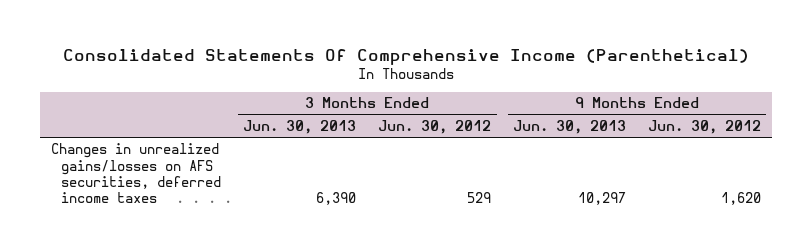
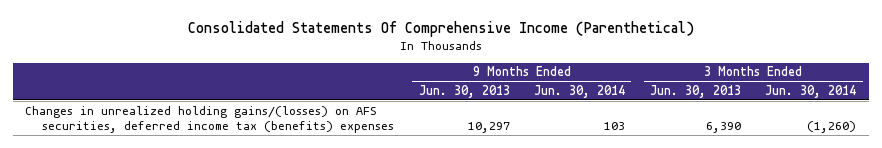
- | 3 Months Ended Jun. 30, 2013 | 3 Months Ended Jun. 30, 2012 | 9 Months Ended Jun. 30, 2013 | 9 Months Ended Jun. 30, 2012
+ | 9 Months Ended Jun. 30, 2013 | 9 Months Ended Jun. 30, 2014 | 3 Months Ended Jun. 30, 2013 | 3 Months Ended Jun. 30, 2014
- Changes in unrealized gains/losses on AFS securities, deferred income taxes | 6,390 | 529 | 10,297 | 1,620
+ Changes in unrealized holding gains/(losses) on AFS securities, deferred income tax (benefits) expenses | 10,297 | 103 | 6,390 | (1,260)

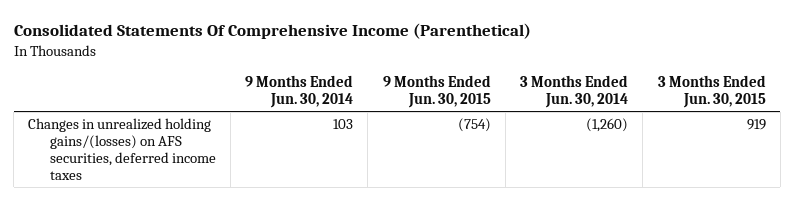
- | 9 Months Ended Jun. 30, 2013 | 9 Months Ended Jun. 30, 2014 | 3 Months Ended Jun. 30, 2013 | 3 Months Ended Jun. 30, 2014
+ | 9 Months Ended Jun. 30, 2014 | 9 Months Ended Jun. 30, 2015 | 3 Months Ended Jun. 30, 2014 | 3 Months Ended Jun. 30, 2015
- Changes in unrealized holding gains/(losses) on AFS securities, deferred income tax (benefits) expenses | 10,297 | 103 | 6,390 | (1,260)
+ Changes in unrealized holding gains/(losses) on AFS securities, deferred income taxes | 103 | (754) | (1,260) | 919

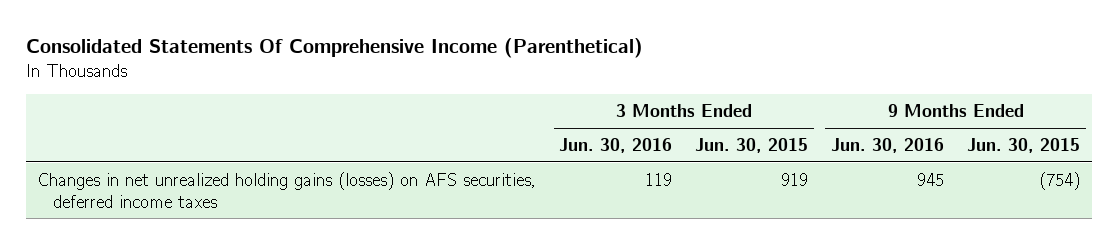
- | 9 Months Ended Jun. 30, 2014 | 9 Months Ended Jun. 30, 2015 | 3 Months Ended Jun. 30, 2014 | 3 Months Ended Jun. 30, 2015
+ | 3 Months Ended Jun. 30, 2016 | 3 Months Ended Jun. 30, 2015 | 9 Months Ended Jun. 30, 2016 | 9 Months Ended Jun. 30, 2015
- Changes in unrealized holding gains/(losses) on AFS securities, deferred income taxes | 103 | (754) | (1,260) | 919
+ Changes in net unrealized holding gains (losses) on AFS securities, deferred income taxes | 119 | 919 | 945 | (754)

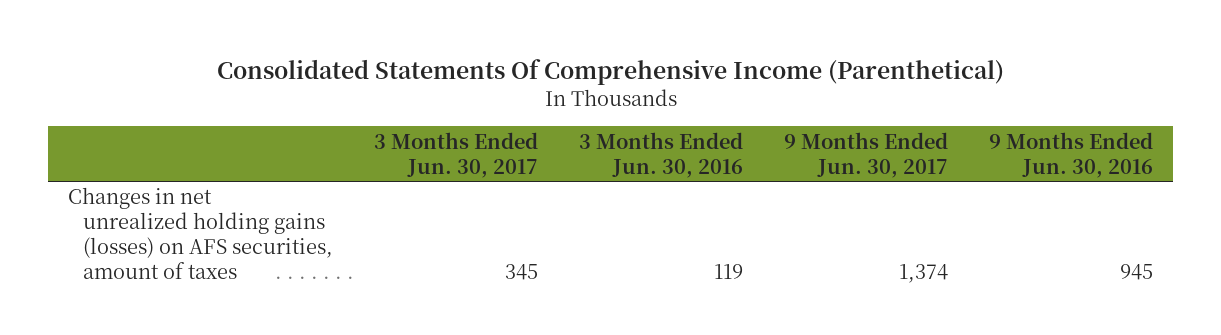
- | 3 Months Ended Jun. 30, 2016 | 3 Months Ended Jun. 30, 2015 | 9 Months Ended Jun. 30, 2016 | 9 Months Ended Jun. 30, 2015
+ | 3 Months Ended Jun. 30, 2017 | 3 Months Ended Jun. 30, 2016 | 9 Months Ended Jun. 30, 2017 | 9 Months Ended Jun. 30, 2016
- Changes in net unrealized holding gains (losses) on AFS securities, deferred income taxes | 119 | 919 | 945 | (754)
+ Changes in net unrealized holding gains (losses) on AFS securities, amount of taxes | 345 | 119 | 1,374 | 945

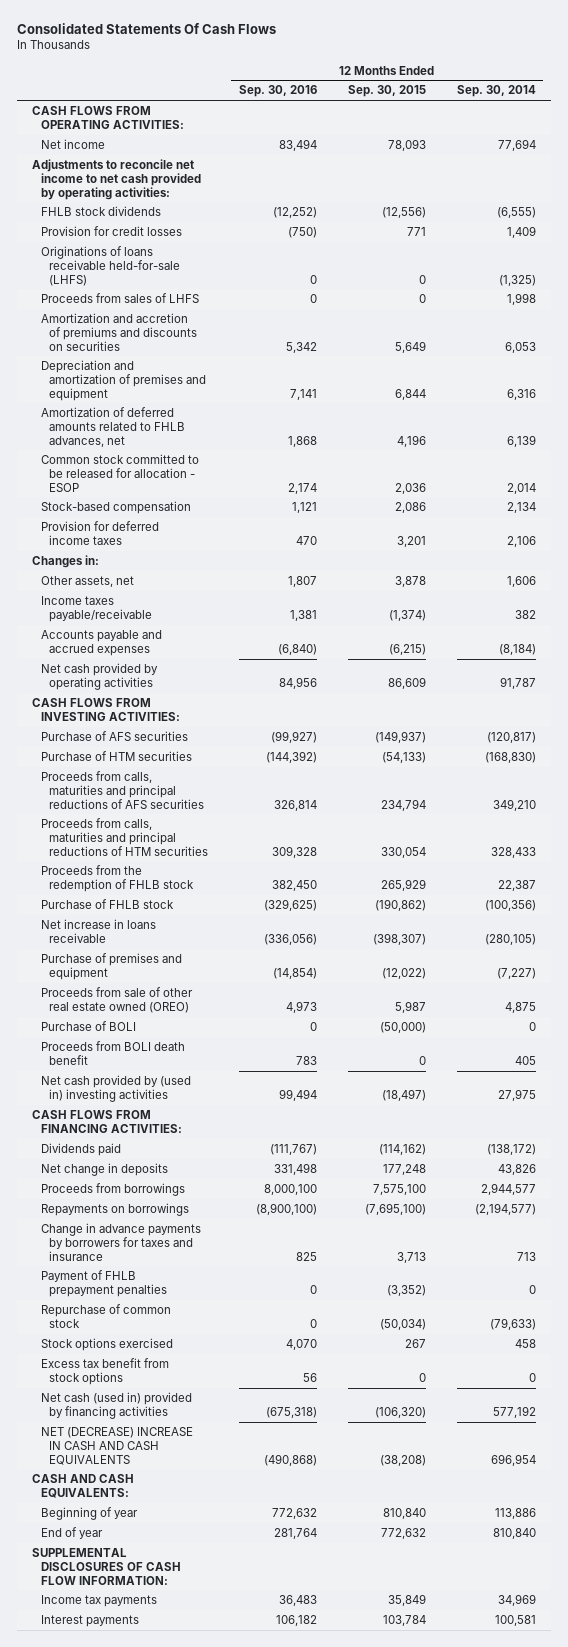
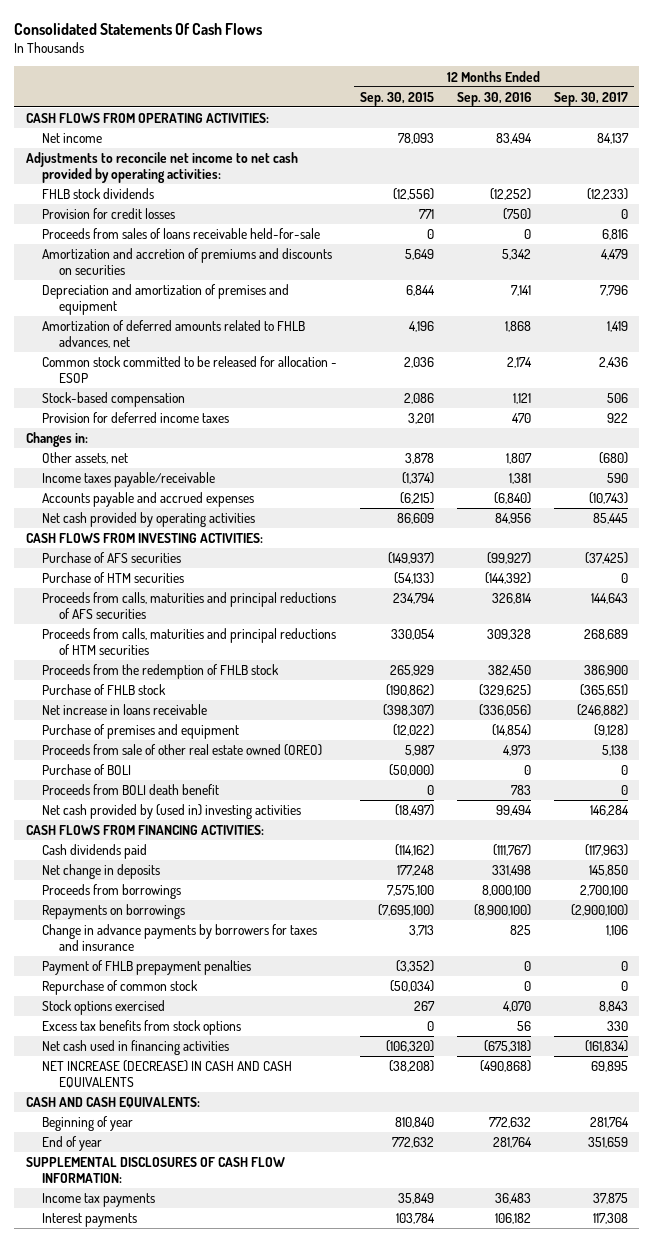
- | 12 Months Ended Sep. 30, 2016 | 12 Months Ended Sep. 30, 2015 | 12 Months Ended Sep. 30, 2014
+ | 12 Months Ended Sep. 30, 2015 | 12 Months Ended Sep. 30, 2016 | 12 Months Ended Sep. 30, 2017
- Originations of loans receivable held-for-sale (LHFS) | 0 | 0 | (1,325)
- Proceeds from sales of LHFS | 0 | 0 | 1,998
+ Proceeds from sales of loans receivable held-for-sale | 0 | 0 | 6,816
- Dividends paid | (111,767) | (114,162) | (138,172)
+ Cash dividends paid | (114,162) | (111,767) | (117,963)
- Excess tax benefit from stock options | 56 | 0 | 0
- Net cash (used in) provided by financing activities | (675,318) | (106,320) | 577,192
- NET (DECREASE) INCREASE IN CASH AND CASH EQUIVALENTS | (490,868) | (38,208) | 696,954
+ Excess tax benefits from stock options | 0 | 56 | 330
+ Net cash used in financing activities | (106,320) | (675,318) | (161,834)
+ NET INCREASE (DECREASE) IN CASH AND CASH EQUIVALENTS | (38,208) | (490,868) | 69,895

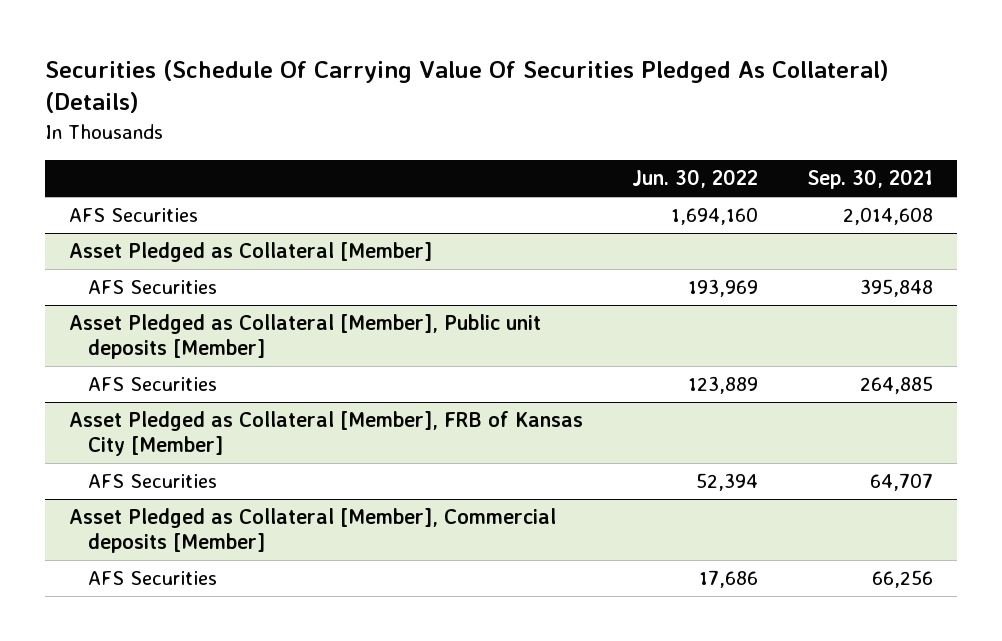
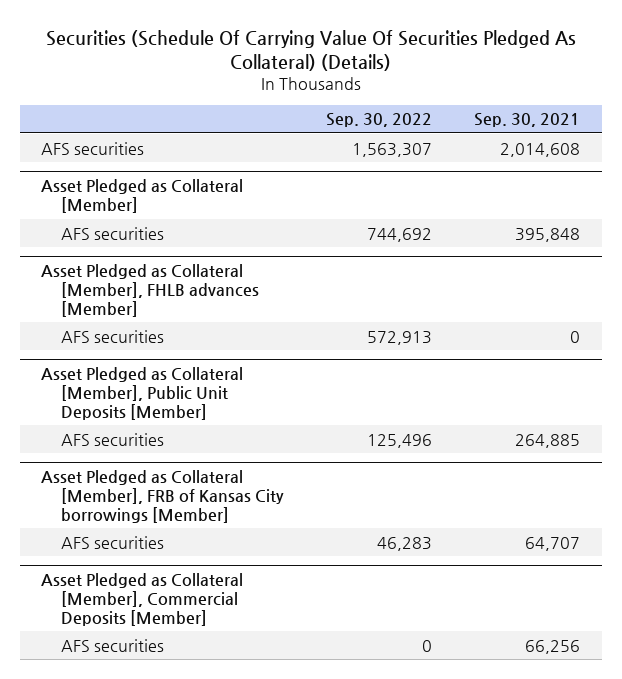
- | Jun. 30, 2022 | Sep. 30, 2021
+ | Sep. 30, 2022 | Sep. 30, 2021
- AFS Securities | 1,694,160 | 2,014,608
+ AFS securities | 1,563,307 | 2,014,608
@ Asset Pledged as Collateral [Member]
- AFS Securities | 193,969 | 395,848
- Asset Pledged as Collateral [Member], Public unit deposits [Member]
- AFS Securities | 123,889 | 264,885
- Asset Pledged as Collateral [Member], FRB of Kansas City [Member]
- AFS Securities | 52,394 | 64,707
- Asset Pledged as Collateral [Member], Commercial deposits [Member]
- AFS Securities | 17,686 | 66,256
@ Asset Pledged as Collateral [Member]
+ AFS securities | 744,692 | 395,848
+ Asset Pledged as Collateral [Member], FHLB advances [Member]
+ AFS securities | 572,913 | 0
+ Asset Pledged as Collateral [Member], Public Unit Deposits [Member]
+ AFS securities | 125,496 | 264,885
+ Asset Pledged as Collateral [Member], FRB of Kansas City borrowings [Member]
+ AFS securities | 46,283 | 64,707
+ Asset Pledged as Collateral [Member], Commercial Deposits [Member]
+ AFS securities | 0 | 66,256

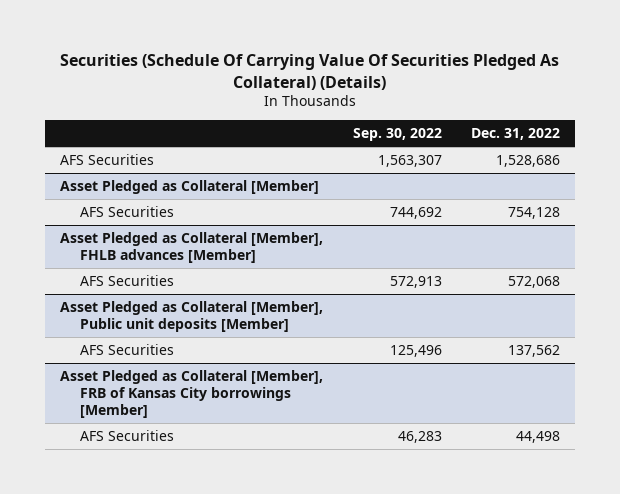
- | Sep. 30, 2022 | Sep. 30, 2021
+ | Sep. 30, 2022 | Dec. 31, 2022
- AFS securities | 1,563,307 | 2,014,608
+ AFS Securities | 1,563,307 | 1,528,686
@ Asset Pledged as Collateral [Member]
- AFS securities | 744,692 | 395,848
+ AFS Securities | 744,692 | 754,128
@ Asset Pledged as Collateral [Member], FHLB advances [Member]
- AFS securities | 572,913 | 0
- Asset Pledged as Collateral [Member], Public Unit Deposits [Member]
- AFS securities | 125,496 | 264,885
@ Asset Pledged as Collateral [Member], FHLB advances [Member]
+ AFS Securities | 572,913 | 572,068
+ Asset Pledged as Collateral [Member], Public unit deposits [Member]
+ AFS Securities | 125,496 | 137,562
@ Asset Pledged as Collateral [Member], FRB of Kansas City borrowings [Member]
- AFS securities | 46,283 | 64,707
- Asset Pledged as Collateral [Member], Commercial Deposits [Member]
- AFS securities | 0 | 66,256
@ Asset Pledged as Collateral [Member], FRB of Kansas City borrowings [Member]
+ AFS Securities | 46,283 | 44,498

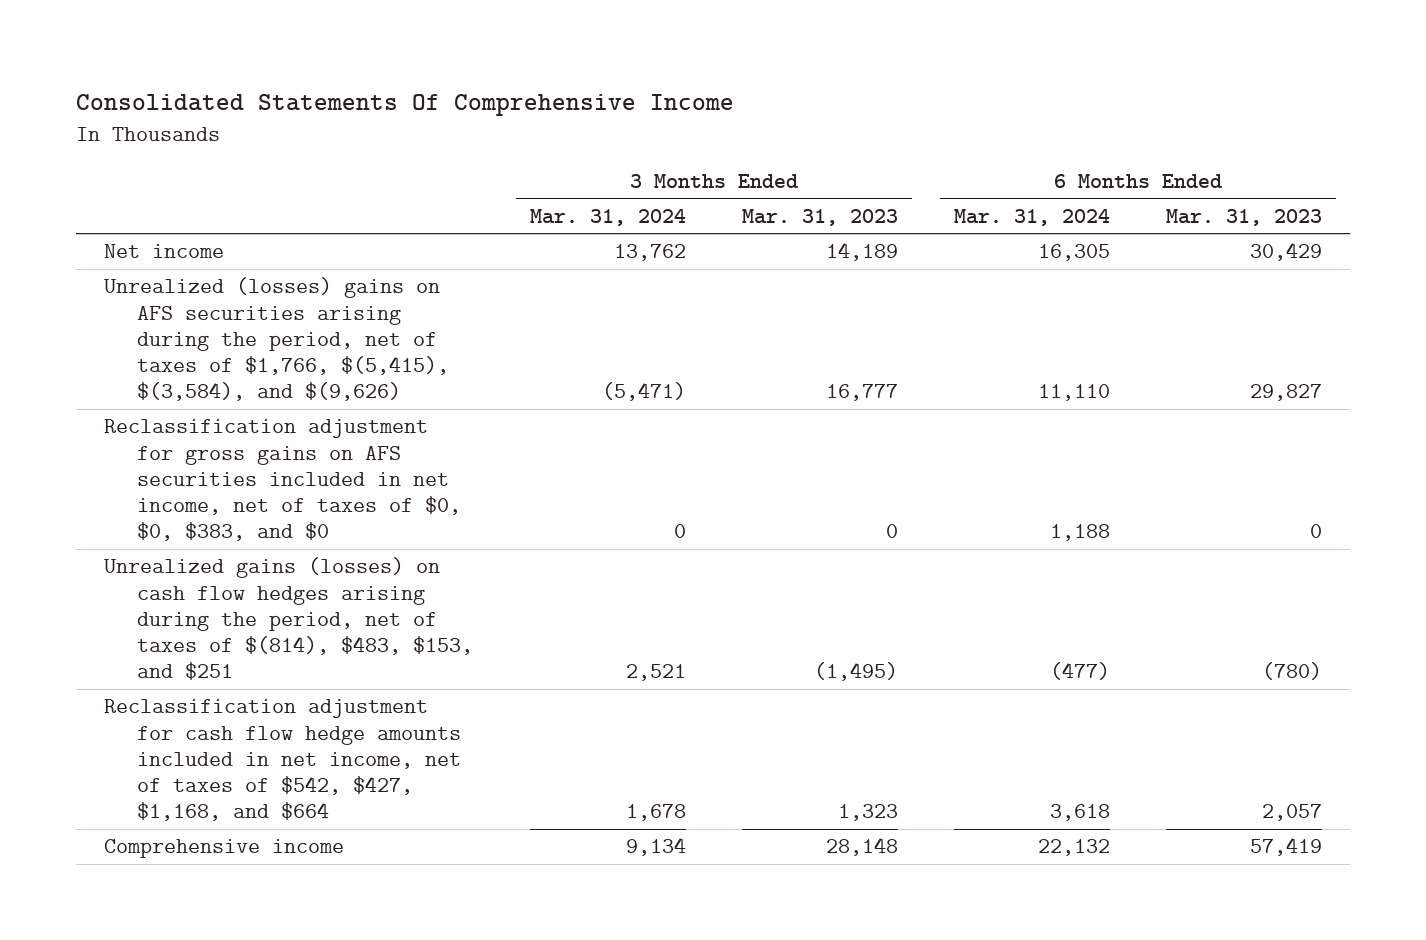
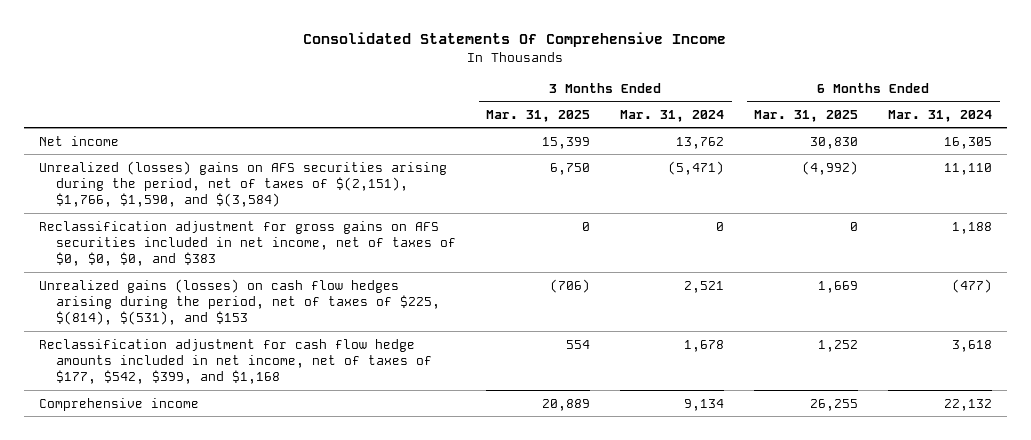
- | 3 Months Ended Mar. 31, 2024 | 3 Months Ended Mar. 31, 2023 | 6 Months Ended Mar. 31, 2024 | 6 Months Ended Mar. 31, 2023
+ | 3 Months Ended Mar. 31, 2025 | 3 Months Ended Mar. 31, 2024 | 6 Months Ended Mar. 31, 2025 | 6 Months Ended Mar. 31, 2024
- Unrealized (losses) gains on AFS securities arising during the period, net of taxes of $1,766, $(5,415), $(3,584), and $(9,626) | (5,471) | 16,777 | 11,110 | 29,827
- Reclassification adjustment for gross gains on AFS securities included in net income, net of taxes of $0, $0, $383, and $0 | 0 | 0 | 1,188 | 0
- Unrealized gains (losses) on cash flow hedges arising during the period, net of taxes of $(814), $483, $153, and $251 | 2,521 | (1,495) | (477) | (780)
- Reclassification adjustment for cash flow hedge amounts included in net income, net of taxes of $542, $427, $1,168, and $664 | 1,678 | 1,323 | 3,618 | 2,057
+ Unrealized (losses) gains on AFS securities arising during the period, net of taxes of $(2,151), $1,766, $1,590, and $(3,584) | 6,750 | (5,471) | (4,992) | 11,110
+ Reclassification adjustment for gross gains on AFS securities included in net income, net of taxes of $0, $0, $0, and $383 | 0 | 0 | 0 | 1,188
+ Unrealized gains (losses) on cash flow hedges arising during the period, net of taxes of $225, $(814), $(531), and $153 | (706) | 2,521 | 1,669 | (477)
+ Reclassification adjustment for cash flow hedge amounts included in net income, net of taxes of $177, $542, $399, and $1,168 | 554 | 1,678 | 1,252 | 3,618

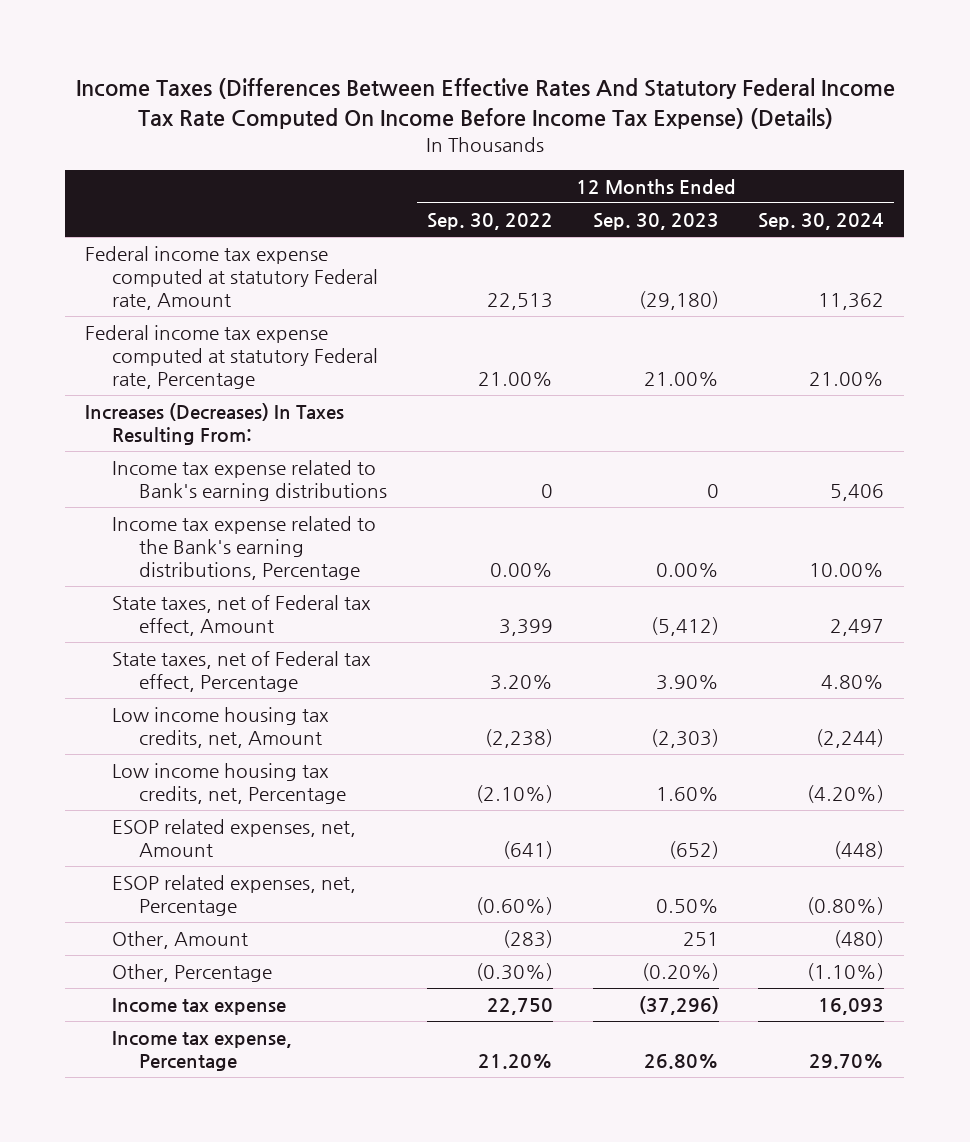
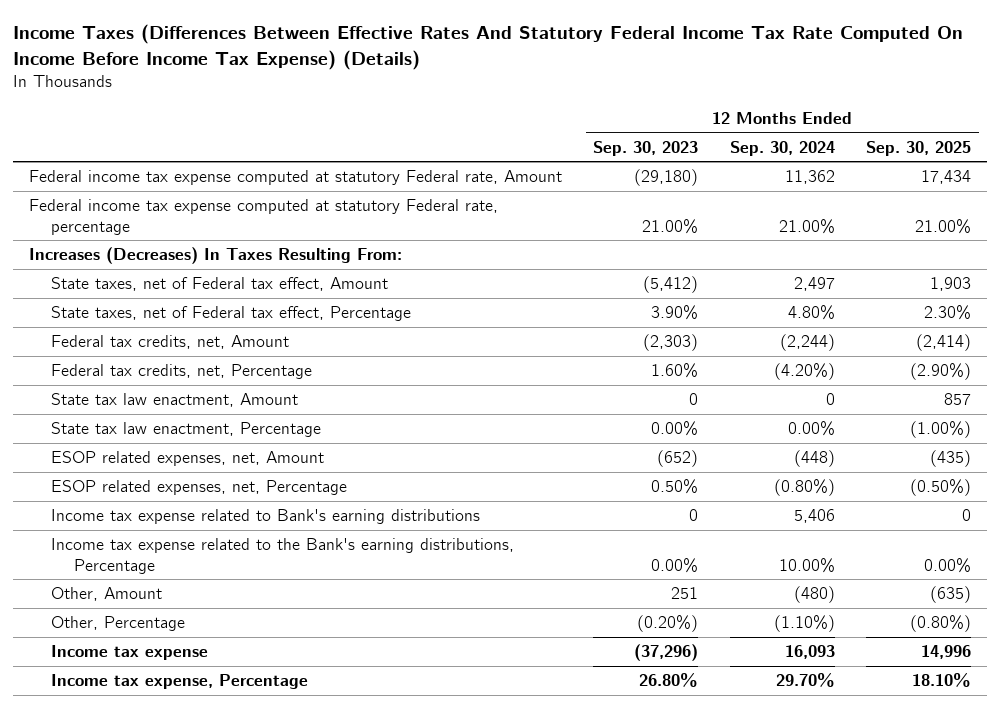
- | 12 Months Ended Sep. 30, 2022 | 12 Months Ended Sep. 30, 2023 | 12 Months Ended Sep. 30, 2024
+ | 12 Months Ended Sep. 30, 2023 | 12 Months Ended Sep. 30, 2024 | 12 Months Ended Sep. 30, 2025
- Federal income tax expense computed at statutory Federal rate, Percentage | 21.00% | 21.00% | 21.00%
+ Federal income tax expense computed at statutory Federal rate, percentage | 21.00% | 21.00% | 21.00%
- Low income housing tax credits, net, Amount | (2,238) | (2,303) | (2,244)
- Low income housing tax credits, net, Percentage | (2.10%) | 1.60% | (4.20%)
+ Federal tax credits, net, Amount | (2,303) | (2,244) | (2,414)
+ Federal tax credits, net, Percentage | 1.60% | (4.20%) | (2.90%)
+ State tax law enactment, Amount | 0 | 0 | 857
+ State tax law enactment, Percentage | 0.00% | 0.00% | (1.00%)
moved down: Income tax expense related to Bank's earning distributions | 0 | 5,406 | 0
moved down: Income tax expense related to the Bank's earning distributions, Percentage | 0.00% | 10.00% | 0.00%

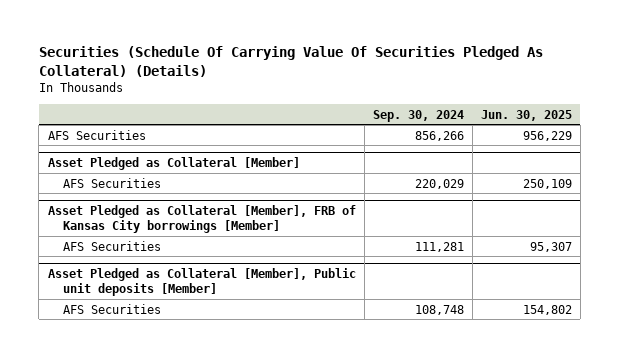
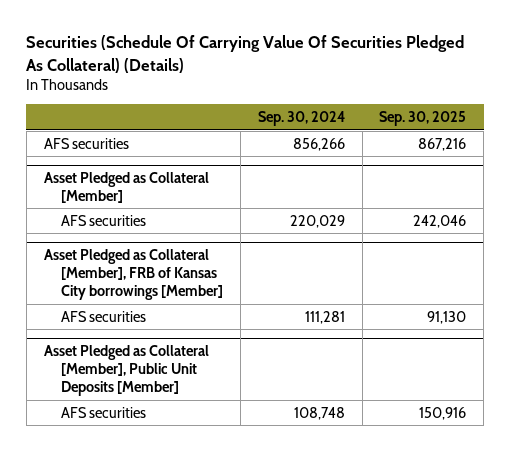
- | Sep. 30, 2024 | Jun. 30, 2025
+ | Sep. 30, 2024 | Sep. 30, 2025
- AFS Securities | 856,266 | 956,229
+ AFS securities | 856,266 | 867,216
@ Asset Pledged as Collateral [Member]
- AFS Securities | 220,029 | 250,109
+ AFS securities | 220,029 | 242,046
@ Asset Pledged as Collateral [Member], FRB of Kansas City borrowings [Member]
- AFS Securities | 111,281 | 95,307
- Asset Pledged as Collateral [Member], Public unit deposits [Member]
- AFS Securities | 108,748 | 154,802
@ Asset Pledged as Collateral [Member], FRB of Kansas City borrowings [Member]
+ AFS securities | 111,281 | 91,130
+ Asset Pledged as Collateral [Member], Public Unit Deposits [Member]
+ AFS securities | 108,748 | 150,916

